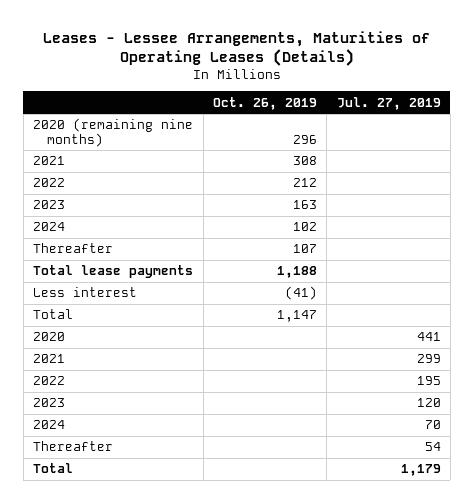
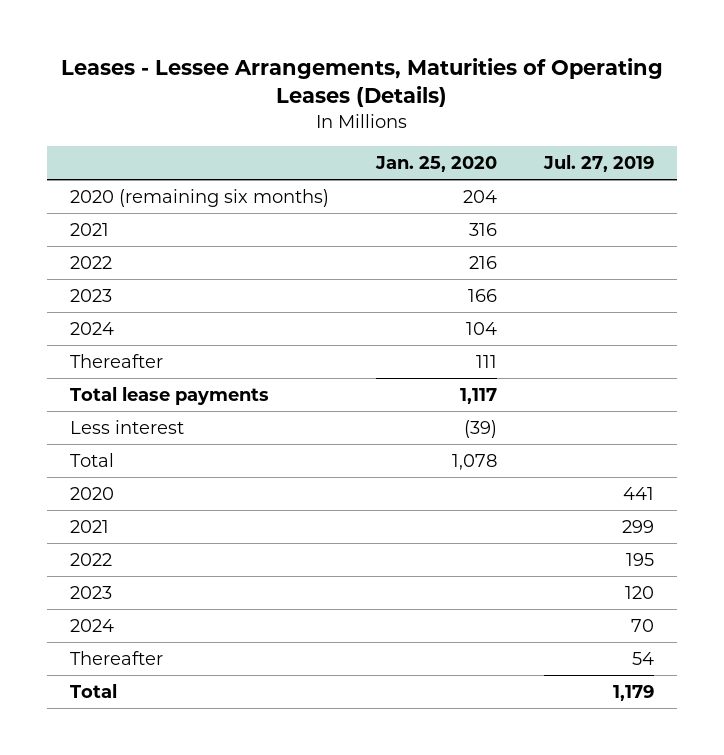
- | Oct. 26, 2019 | Jul. 27, 2019
+ | Jan. 25, 2020 | Jul. 27, 2019
- 2020 (remaining nine months) | 296 |
+ 2020 (remaining six months) | 204 |

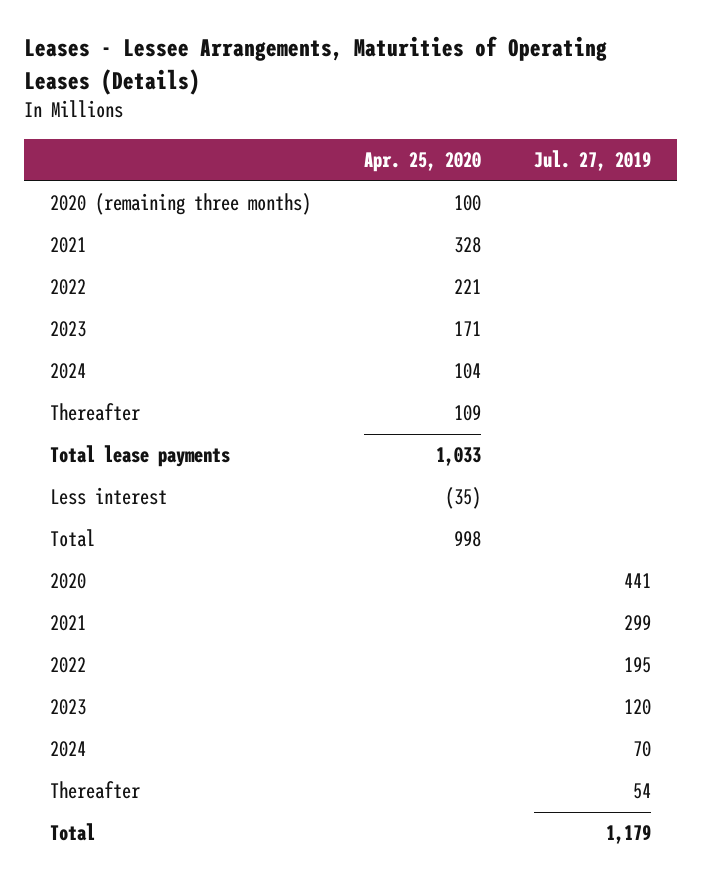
- | Jan. 25, 2020 | Jul. 27, 2019
+ | Apr. 25, 2020 | Jul. 27, 2019
- 2020 (remaining six months) | 204 |
+ 2020 (remaining three months) | 100 |

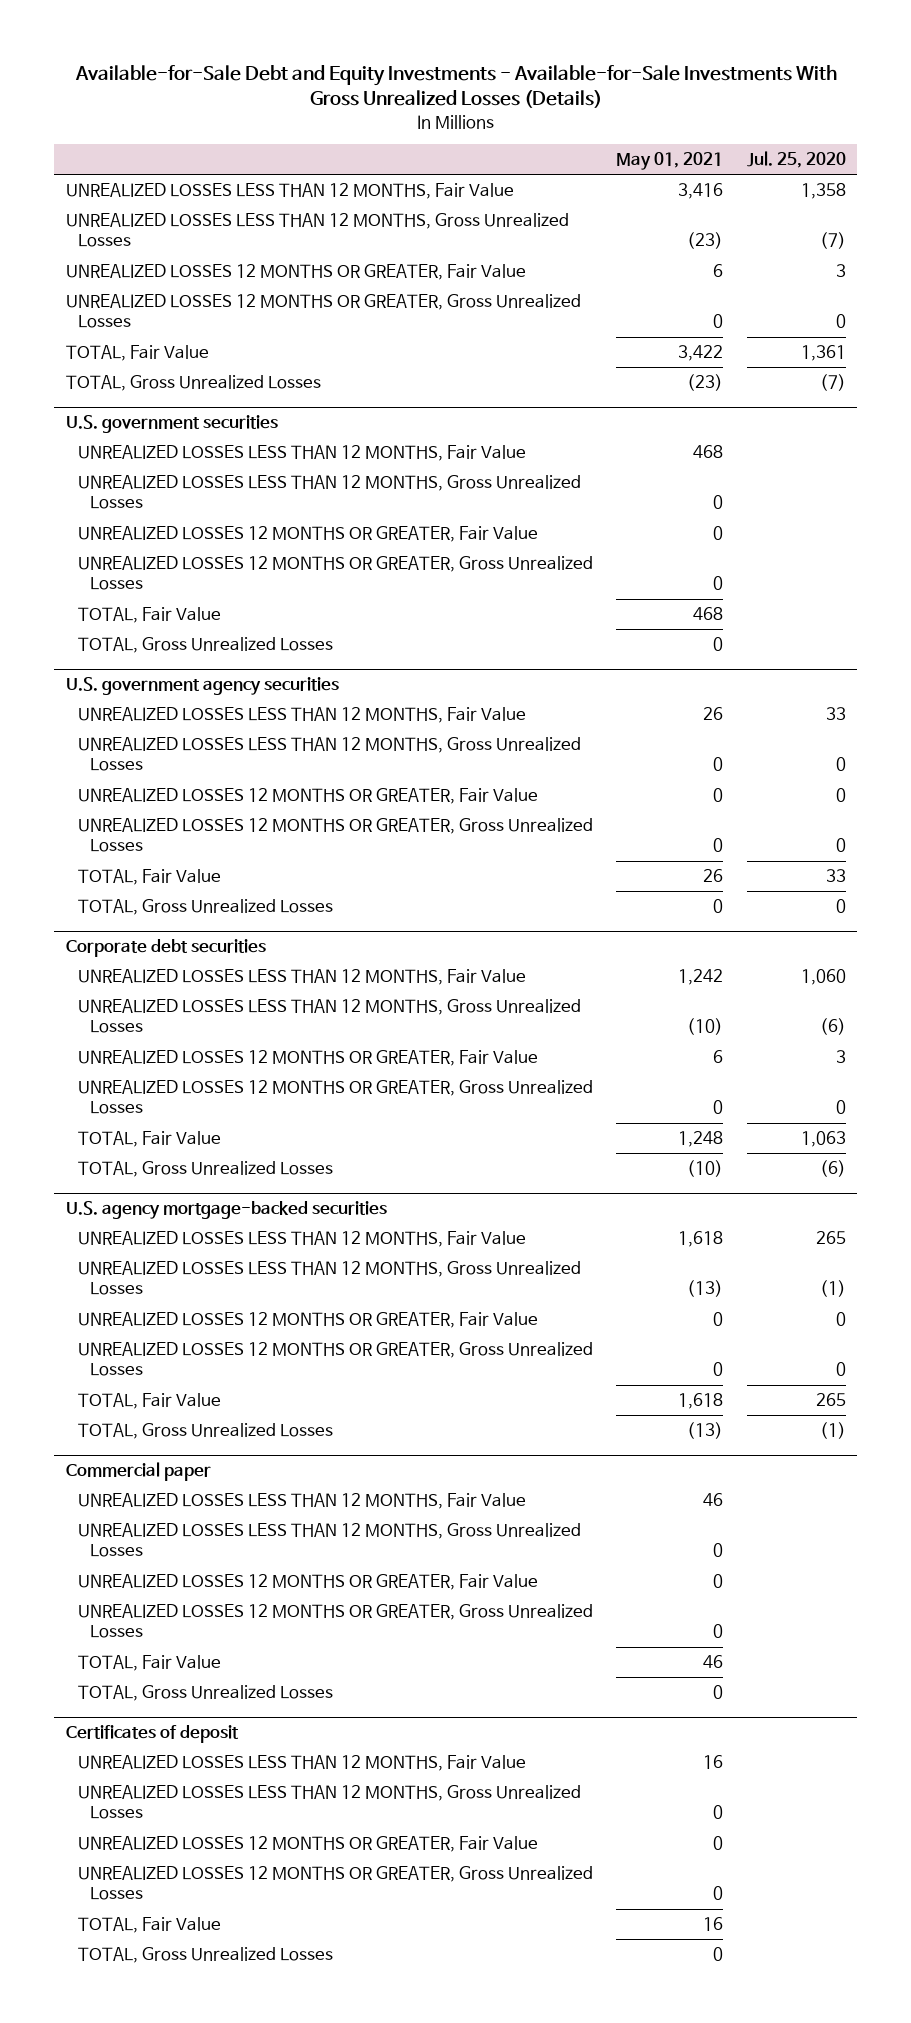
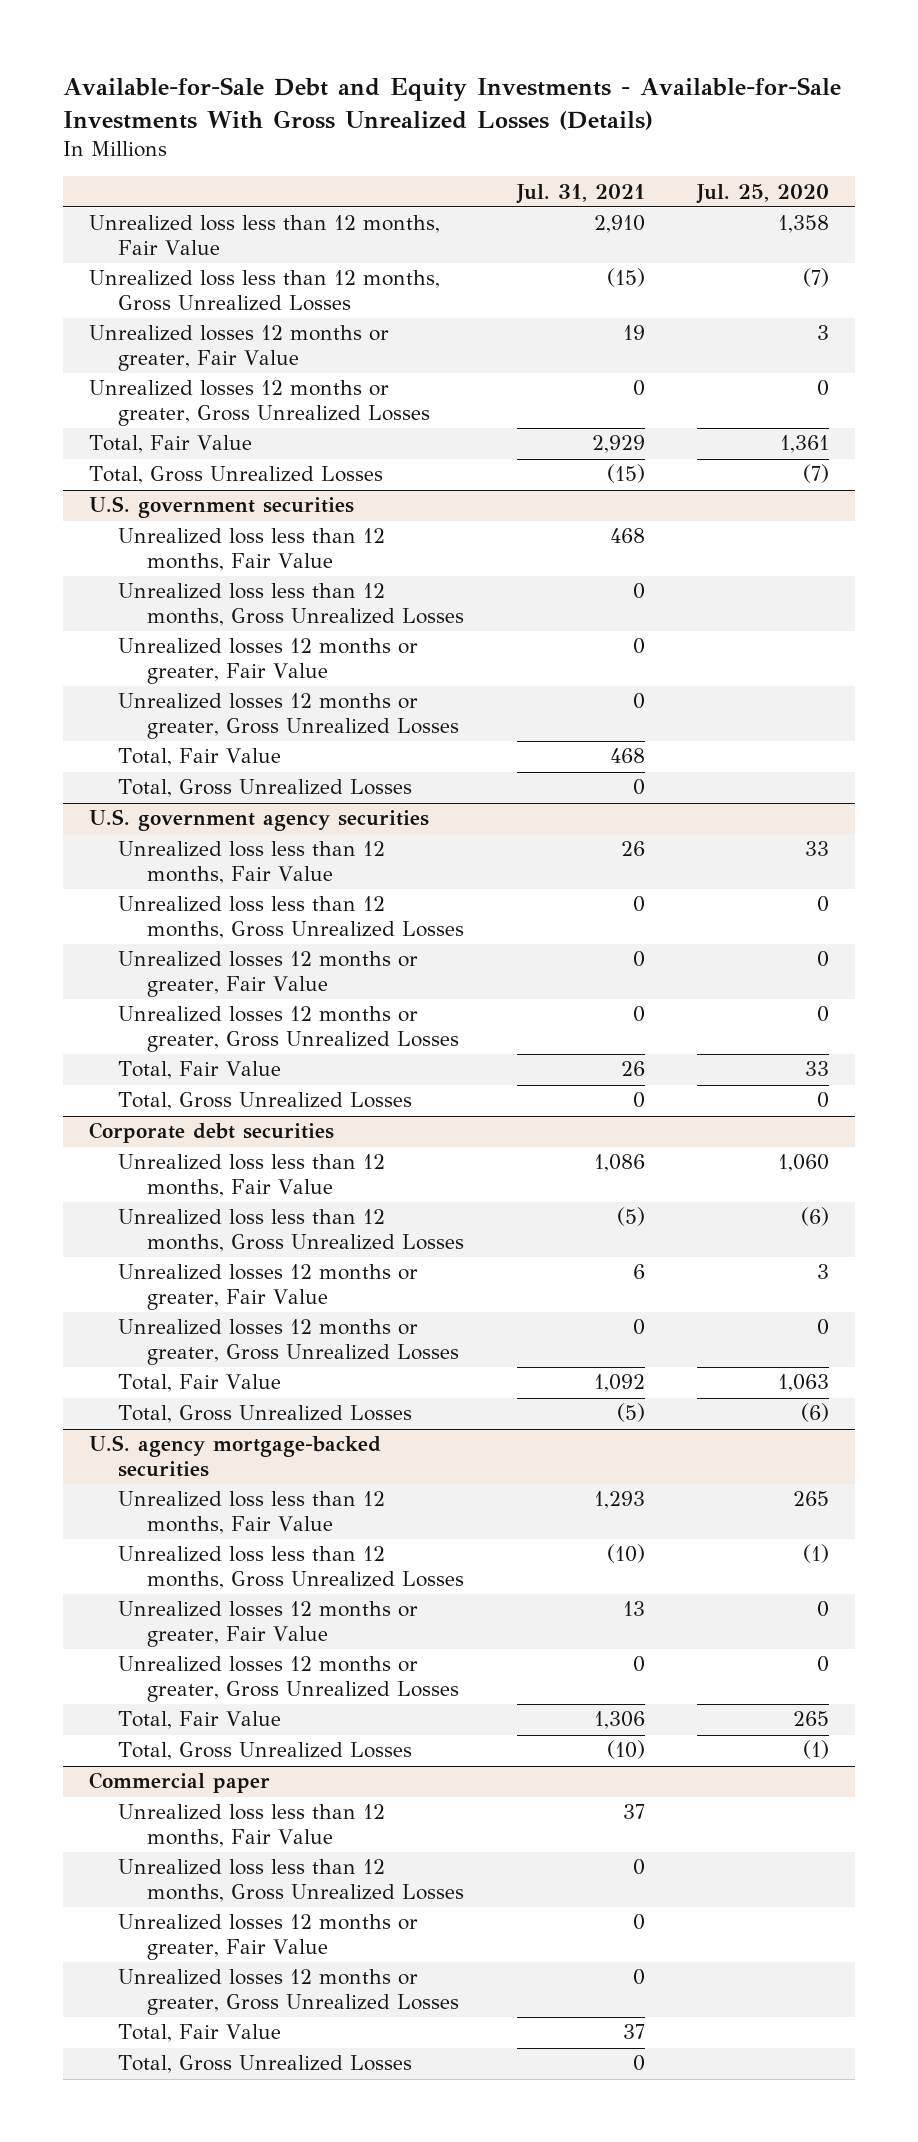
- | May 01, 2021 | Jul. 25, 2020
+ | Jul. 31, 2021 | Jul. 25, 2020
- UNREALIZED LOSSES LESS THAN 12 MONTHS, Fair Value | 3,416 | 1,358
- UNREALIZED LOSSES LESS THAN 12 MONTHS, Gross Unrealized Losses | (23) | (7)
- UNREALIZED LOSSES 12 MONTHS OR GREATER, Fair Value | 6 | 3
- UNREALIZED LOSSES 12 MONTHS OR GREATER, Gross Unrealized Losses | 0 | 0
- TOTAL, Fair Value | 3,422 | 1,361
- TOTAL, Gross Unrealized Losses | (23) | (7)
+ Unrealized loss less than 12 months, Fair Value | 2,910 | 1,358
+ Unrealized loss less than 12 months, Gross Unrealized Losses | (15) | (7)
+ Unrealized losses 12 months or greater, Fair Value | 19 | 3
+ Unrealized losses 12 months or greater, Gross Unrealized Losses | 0 | 0
+ Total, Fair Value | 2,929 | 1,361
+ Total, Gross Unrealized Losses | (15) | (7)
@ U.S. government securities
- UNREALIZED LOSSES LESS THAN 12 MONTHS, Fair Value | 468 |
- UNREALIZED LOSSES LESS THAN 12 MONTHS, Gross Unrealized Losses | 0 |
- UNREALIZED LOSSES 12 MONTHS OR GREATER, Fair Value | 0 |
- UNREALIZED LOSSES 12 MONTHS OR GREATER, Gross Unrealized Losses | 0 |
- TOTAL, Fair Value | 468 |
- TOTAL, Gross Unrealized Losses | 0 |
+ Unrealized loss less than 12 months, Fair Value | 468 |
+ Unrealized loss less than 12 months, Gross Unrealized Losses | 0 |
+ Unrealized losses 12 months or greater, Fair Value | 0 |
+ Unrealized losses 12 months or greater, Gross Unrealized Losses | 0 |
+ Total, Fair Value | 468 |
+ Total, Gross Unrealized Losses | 0 |
@ U.S. government agency securities
- UNREALIZED LOSSES LESS THAN 12 MONTHS, Fair Value | 26 | 33
- UNREALIZED LOSSES LESS THAN 12 MONTHS, Gross Unrealized Losses | 0 | 0
- UNREALIZED LOSSES 12 MONTHS OR GREATER, Fair Value | 0 | 0
- UNREALIZED LOSSES 12 MONTHS OR GREATER, Gross Unrealized Losses | 0 | 0
- TOTAL, Fair Value | 26 | 33
- TOTAL, Gross Unrealized Losses | 0 | 0
+ Unrealized loss less than 12 months, Fair Value | 26 | 33
+ Unrealized loss less than 12 months, Gross Unrealized Losses | 0 | 0
+ Unrealized losses 12 months or greater, Fair Value | 0 | 0
+ Unrealized losses 12 months or greater, Gross Unrealized Losses | 0 | 0
+ Total, Fair Value | 26 | 33
+ Total, Gross Unrealized Losses | 0 | 0
@ Corporate debt securities
- UNREALIZED LOSSES LESS THAN 12 MONTHS, Fair Value | 1,242 | 1,060
- UNREALIZED LOSSES LESS THAN 12 MONTHS, Gross Unrealized Losses | (10) | (6)
- UNREALIZED LOSSES 12 MONTHS OR GREATER, Fair Value | 6 | 3
- UNREALIZED LOSSES 12 MONTHS OR GREATER, Gross Unrealized Losses | 0 | 0
- TOTAL, Fair Value | 1,248 | 1,063
- TOTAL, Gross Unrealized Losses | (10) | (6)
+ Unrealized loss less than 12 months, Fair Value | 1,086 | 1,060
+ Unrealized loss less than 12 months, Gross Unrealized Losses | (5) | (6)
+ Unrealized losses 12 months or greater, Fair Value | 6 | 3
+ Unrealized losses 12 months or greater, Gross Unrealized Losses | 0 | 0
+ Total, Fair Value | 1,092 | 1,063
+ Total, Gross Unrealized Losses | (5) | (6)
@ U.S. agency mortgage-backed securities
- UNREALIZED LOSSES LESS THAN 12 MONTHS, Fair Value | 1,618 | 265
- UNREALIZED LOSSES LESS THAN 12 MONTHS, Gross Unrealized Losses | (13) | (1)
- UNREALIZED LOSSES 12 MONTHS OR GREATER, Fair Value | 0 | 0
- UNREALIZED LOSSES 12 MONTHS OR GREATER, Gross Unrealized Losses | 0 | 0
- TOTAL, Fair Value | 1,618 | 265
- TOTAL, Gross Unrealized Losses | (13) | (1)
+ Unrealized loss less than 12 months, Fair Value | 1,293 | 265
+ Unrealized loss less than 12 months, Gross Unrealized Losses | (10) | (1)
+ Unrealized losses 12 months or greater, Fair Value | 13 | 0
+ Unrealized losses 12 months or greater, Gross Unrealized Losses | 0 | 0
+ Total, Fair Value | 1,306 | 265
+ Total, Gross Unrealized Losses | (10) | (1)
@ Commercial paper
- UNREALIZED LOSSES LESS THAN 12 MONTHS, Fair Value | 46 |
- UNREALIZED LOSSES LESS THAN 12 MONTHS, Gross Unrealized Losses | 0 |
- UNREALIZED LOSSES 12 MONTHS OR GREATER, Fair Value | 0 |
- UNREALIZED LOSSES 12 MONTHS OR GREATER, Gross Unrealized Losses | 0 |
- TOTAL, Fair Value | 46 |
- TOTAL, Gross Unrealized Losses | 0 |
- Certificates of deposit
- UNREALIZED LOSSES LESS THAN 12 MONTHS, Fair Value | 16 |
- UNREALIZED LOSSES LESS THAN 12 MONTHS, Gross Unrealized Losses | 0 |
- UNREALIZED LOSSES 12 MONTHS OR GREATER, Fair Value | 0 |
- UNREALIZED LOSSES 12 MONTHS OR GREATER, Gross Unrealized Losses | 0 |
- TOTAL, Fair Value | 16 |
- TOTAL, Gross Unrealized Losses | 0 |
@ Commercial paper
+ Unrealized loss less than 12 months, Fair Value | 37 |
+ Unrealized loss less than 12 months, Gross Unrealized Losses | 0 |
+ Unrealized losses 12 months or greater, Fair Value | 0 |
+ Unrealized losses 12 months or greater, Gross Unrealized Losses | 0 |
+ Total, Fair Value | 37 |
+ Total, Gross Unrealized Losses | 0 |

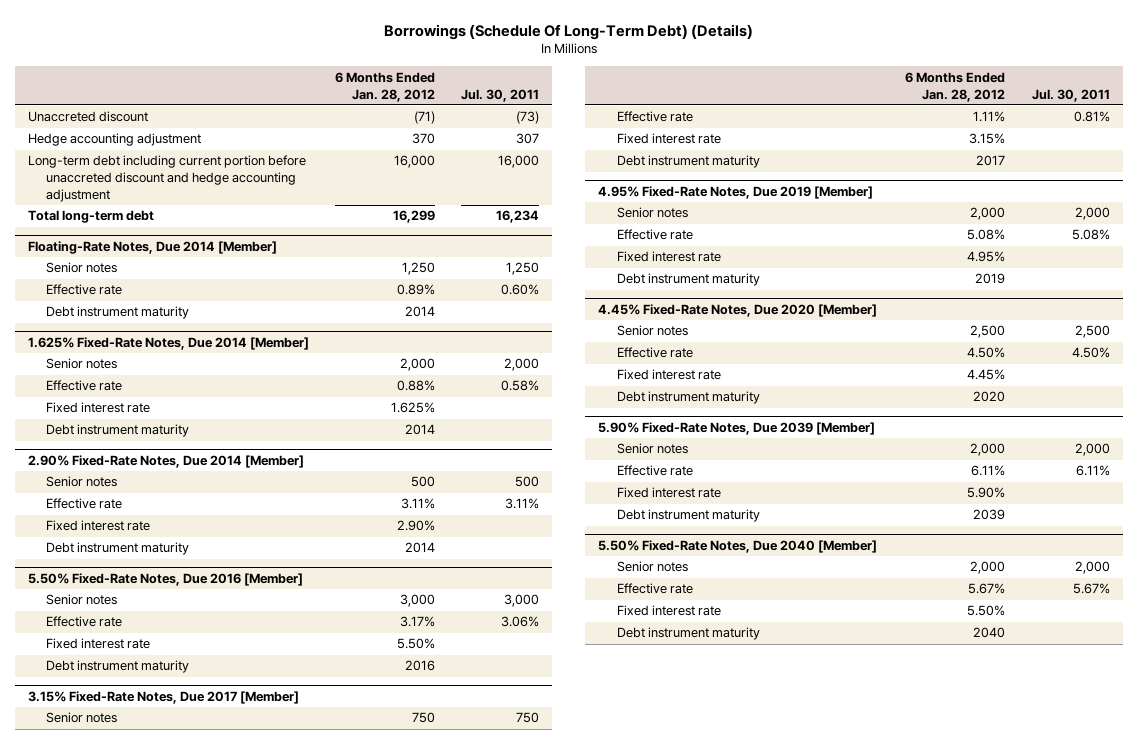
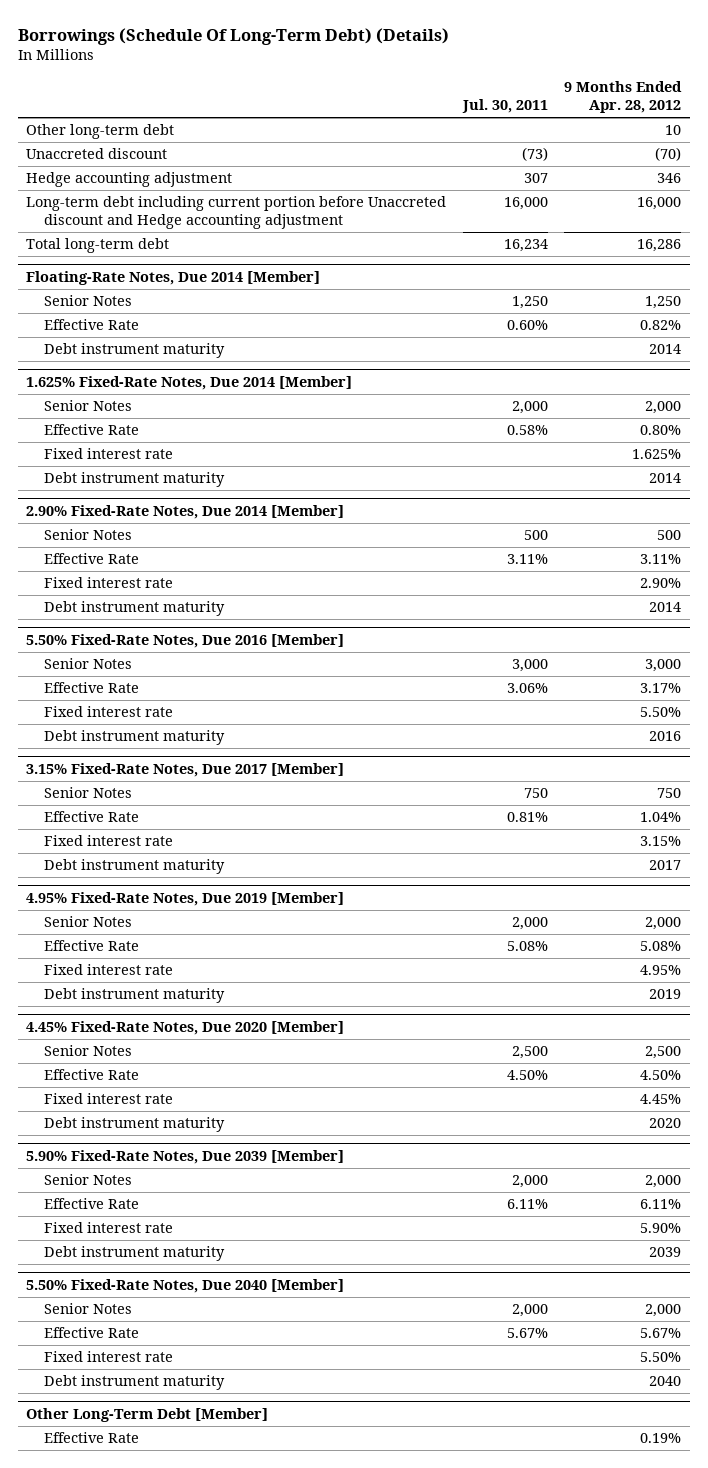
- | 6 Months Ended Jan. 28, 2012 | Jul. 30, 2011
+ | Jul. 30, 2011 | 9 Months Ended Apr. 28, 2012
+ Other long-term debt | | 10
- Long-term debt including current portion before unaccreted discount and hedge accounting adjustment | 16,000 | 16,000
+ Long-term debt including current portion before Unaccreted discount and Hedge accounting adjustment | 16,000 | 16,000
@ Floating-Rate Notes, Due 2014 [Member]
- Senior notes | 1,250 | 1,250
- Effective rate | 0.89% | 0.60%
+ Senior Notes | 1,250 | 1,250
+ Effective Rate | 0.60% | 0.82%
@ 1.625% Fixed-Rate Notes, Due 2014 [Member]
- Senior notes | 2,000 | 2,000
- Effective rate | 0.88% | 0.58%
+ Senior Notes | 2,000 | 2,000
+ Effective Rate | 0.58% | 0.80%
@ 2.90% Fixed-Rate Notes, Due 2014 [Member]
- Senior notes | 500 | 500
- Effective rate | 3.11% | 3.11%
+ Senior Notes | 500 | 500
+ Effective Rate | 3.11% | 3.11%
@ 5.50% Fixed-Rate Notes, Due 2016 [Member]
- Senior notes | 3,000 | 3,000
- Effective rate | 3.17% | 3.06%
+ Senior Notes | 3,000 | 3,000
+ Effective Rate | 3.06% | 3.17%
@ 3.15% Fixed-Rate Notes, Due 2017 [Member]
- Senior notes | 750 | 750
- Effective rate | 1.11% | 0.81%
+ Senior Notes | 750 | 750
+ Effective Rate | 0.81% | 1.04%
@ 4.95% Fixed-Rate Notes, Due 2019 [Member]
- Senior notes | 2,000 | 2,000
- Effective rate | 5.08% | 5.08%
+ Senior Notes | 2,000 | 2,000
+ Effective Rate | 5.08% | 5.08%
@ 4.45% Fixed-Rate Notes, Due 2020 [Member]
- Senior notes | 2,500 | 2,500
- Effective rate | 4.50% | 4.50%
+ Senior Notes | 2,500 | 2,500
+ Effective Rate | 4.50% | 4.50%
@ 5.90% Fixed-Rate Notes, Due 2039 [Member]
- Senior notes | 2,000 | 2,000
- Effective rate | 6.11% | 6.11%
+ Senior Notes | 2,000 | 2,000
+ Effective Rate | 6.11% | 6.11%
@ 5.50% Fixed-Rate Notes, Due 2040 [Member]
- Senior notes | 2,000 | 2,000
- Effective rate | 5.67% | 5.67%
+ Senior Notes | 2,000 | 2,000
+ Effective Rate | 5.67% | 5.67%
+ Other Long-Term Debt [Member]
+ Effective Rate | | 0.19%

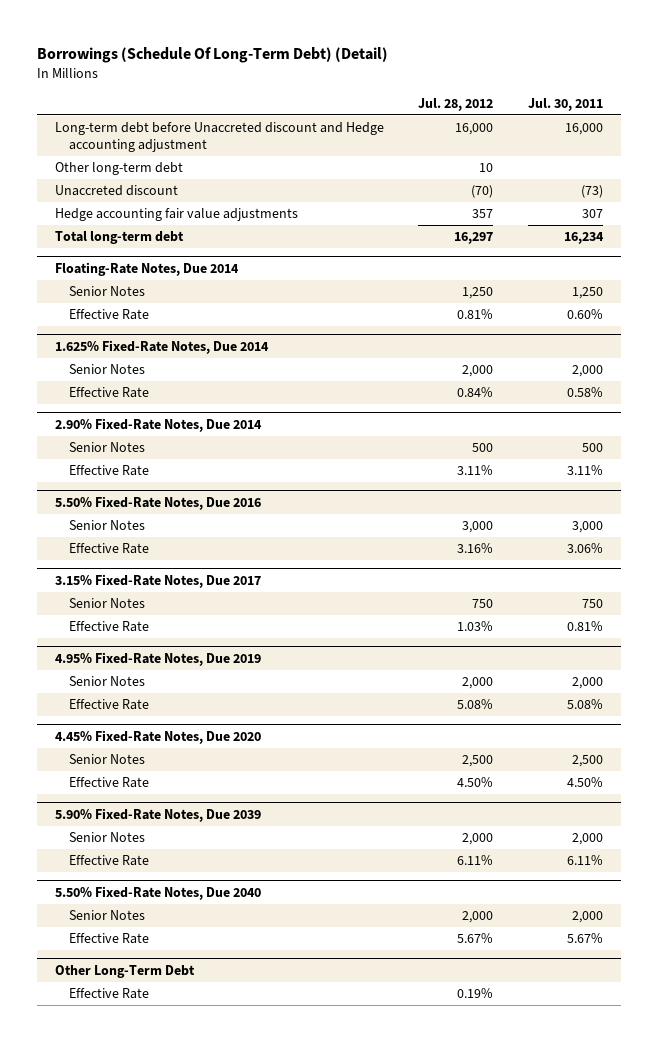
- Borrowings (Schedule Of Long-Term Debt) (Details)
+ Borrowings (Schedule Of Long-Term Debt) (Detail)
- | Jul. 30, 2011 | 9 Months Ended Apr. 28, 2012
+ | Jul. 28, 2012 | Jul. 30, 2011
+ Long-term debt before Unaccreted discount and Hedge accounting adjustment | 16,000 | 16,000
- Hedge accounting adjustment | 307 | 346
- Long-term debt including current portion before Unaccreted discount and Hedge accounting adjustment | 16,000 | 16,000
+ Hedge accounting fair value adjustments | 357 | 307
- Floating-Rate Notes, Due 2014 [Member]
+ Floating-Rate Notes, Due 2014
- Debt instrument maturity | | 2014
- 1.625% Fixed-Rate Notes, Due 2014 [Member]
+ 1.625% Fixed-Rate Notes, Due 2014
- Fixed interest rate | | 1.625%
- Debt instrument maturity | | 2014
- 2.90% Fixed-Rate Notes, Due 2014 [Member]
+ 2.90% Fixed-Rate Notes, Due 2014
- Fixed interest rate | | 2.90%
- Debt instrument maturity | | 2014
- 5.50% Fixed-Rate Notes, Due 2016 [Member]
+ 5.50% Fixed-Rate Notes, Due 2016
- Fixed interest rate | | 5.50%
- Debt instrument maturity | | 2016
- 3.15% Fixed-Rate Notes, Due 2017 [Member]
+ 3.15% Fixed-Rate Notes, Due 2017
- Fixed interest rate | | 3.15%
- Debt instrument maturity | | 2017
- 4.95% Fixed-Rate Notes, Due 2019 [Member]
+ 4.95% Fixed-Rate Notes, Due 2019
- Fixed interest rate | | 4.95%
- Debt instrument maturity | | 2019
- 4.45% Fixed-Rate Notes, Due 2020 [Member]
+ 4.45% Fixed-Rate Notes, Due 2020
- Fixed interest rate | | 4.45%
- Debt instrument maturity | | 2020
- 5.90% Fixed-Rate Notes, Due 2039 [Member]
+ 5.90% Fixed-Rate Notes, Due 2039
- Fixed interest rate | | 5.90%
- Debt instrument maturity | | 2039
- 5.50% Fixed-Rate Notes, Due 2040 [Member]
+ 5.50% Fixed-Rate Notes, Due 2040
- Fixed interest rate | | 5.50%
- Debt instrument maturity | | 2040
- Other Long-Term Debt [Member]
+ Other Long-Term Debt

